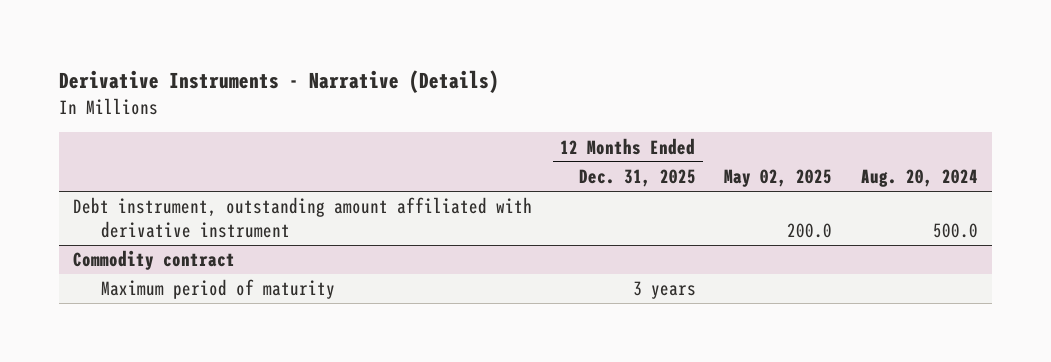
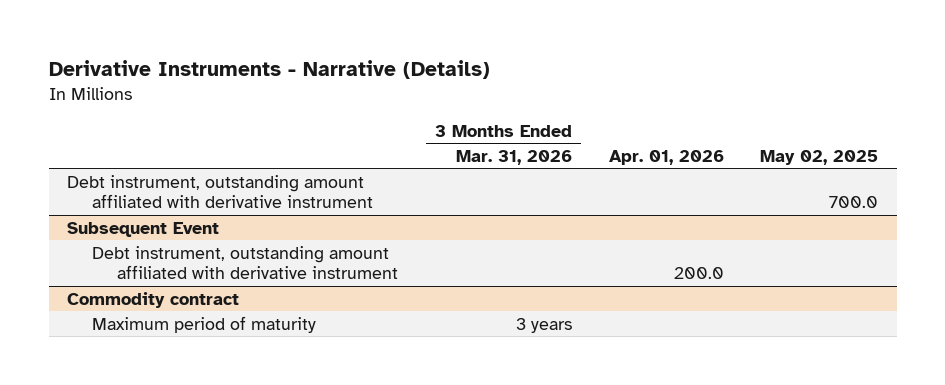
- | 12 Months Ended Dec. 31, 2025 | May 02, 2025 | Aug. 20, 2024
+ | 3 Months Ended Mar. 31, 2026 | Apr. 01, 2026 | May 02, 2025
- Debt instrument, outstanding amount affiliated with derivative instrument | | 200.0 | 500.0
+ Debt instrument, outstanding amount affiliated with derivative instrument | | | 700.0
+ Subsequent Event
+ Debt instrument, outstanding amount affiliated with derivative instrument | | 200.0 |

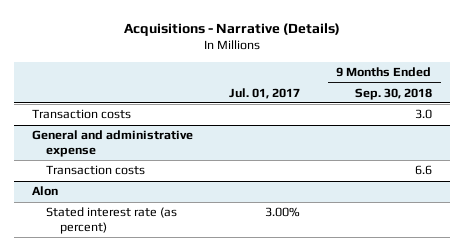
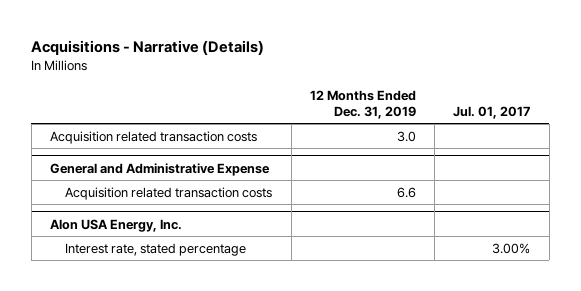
- | Jul. 01, 2017 | 9 Months Ended Sep. 30, 2018
+ | 12 Months Ended Dec. 31, 2019 | Jul. 01, 2017
- Transaction costs | | 3.0
- General and administrative expense
- Transaction costs | | 6.6
- Alon
- Stated interest rate (as percent) | 3.00% |
+ Acquisition related transaction costs | 3.0 |
+ General and Administrative Expense
+ Acquisition related transaction costs | 6.6 |
+ Alon USA Energy, Inc.
+ Interest rate, stated percentage | | 3.00%

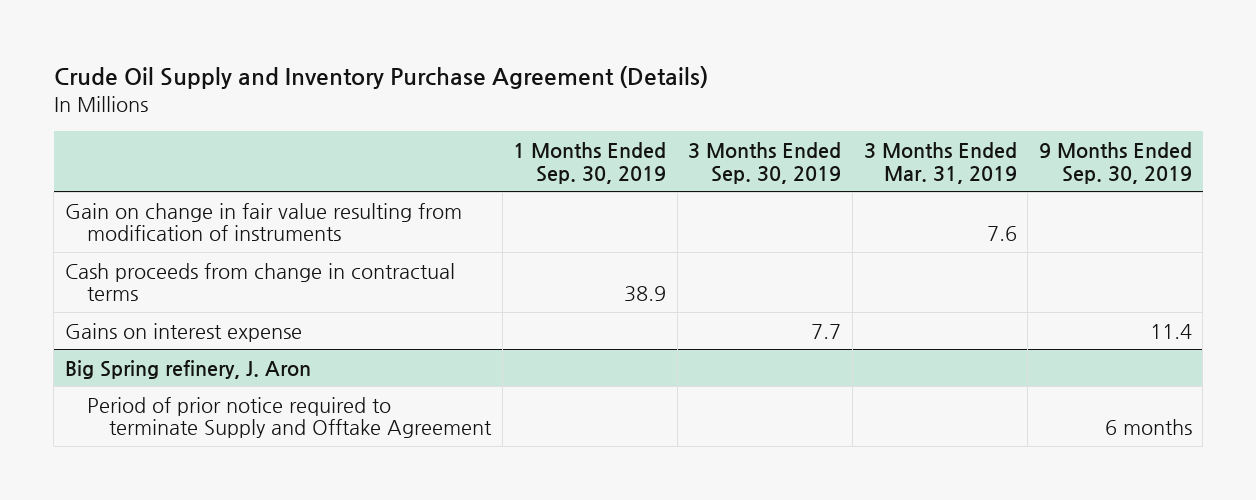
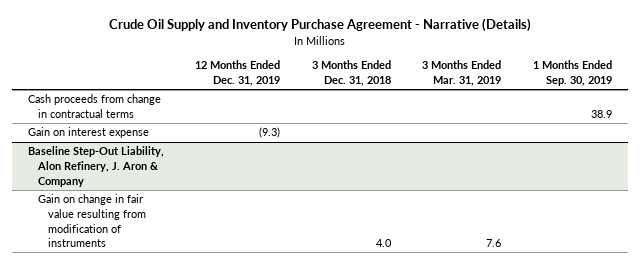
- Crude Oil Supply and Inventory Purchase Agreement (Details)
+ Crude Oil Supply and Inventory Purchase Agreement - Narrative (Details)
- | 1 Months Ended Sep. 30, 2019 | 3 Months Ended Sep. 30, 2019 | 3 Months Ended Mar. 31, 2019 | 9 Months Ended Sep. 30, 2019
+ | 12 Months Ended Dec. 31, 2019 | 3 Months Ended Dec. 31, 2018 | 3 Months Ended Mar. 31, 2019 | 1 Months Ended Sep. 30, 2019
- Gain on change in fair value resulting from modification of instruments | | | 7.6 |
- Gains on interest expense | | 7.7 | | 11.4
- Big Spring refinery, J. Aron
- Period of prior notice required to terminate Supply and Offtake Agreement | | | | 6 months
+ Gain on interest expense | (9.3) | | |
+ Baseline Step-Out Liability, Alon Refinery, J. Aron & Company
+ Gain on change in fair value resulting from modification of instruments | | 4.0 | 7.6 |

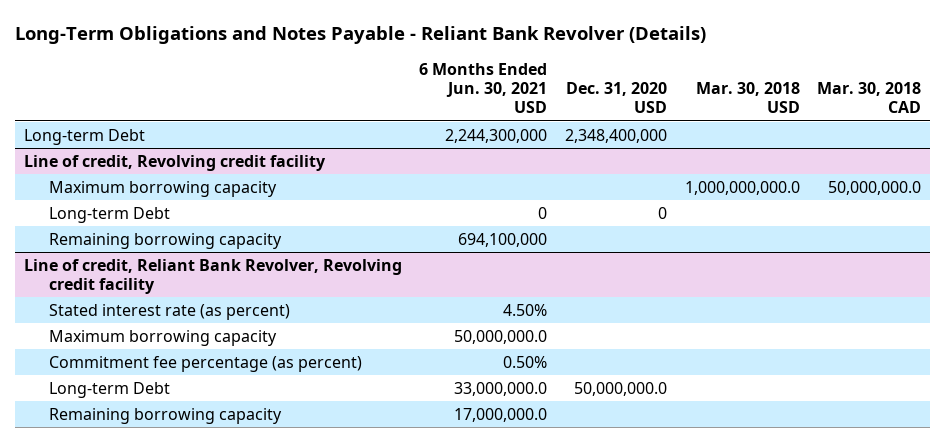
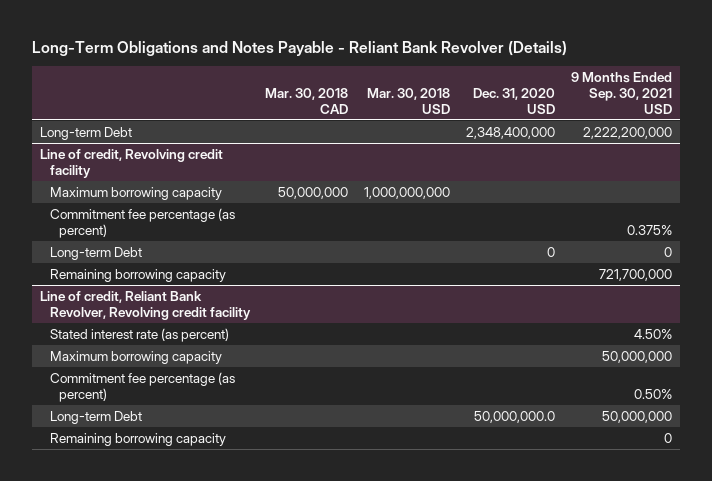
- | 6 Months Ended Jun. 30, 2021 USD | Dec. 31, 2020 USD | Mar. 30, 2018 USD | Mar. 30, 2018 CAD
+ | Mar. 30, 2018 CAD | Mar. 30, 2018 USD | Dec. 31, 2020 USD | 9 Months Ended Sep. 30, 2021 USD
@ Line of credit, Revolving credit facility
- Maximum borrowing capacity | | | 1,000,000,000.0 | 50,000,000.0
+ Maximum borrowing capacity | 50,000,000 | 1,000,000,000 | |
+ Commitment fee percentage (as percent) | | | | 0.375%

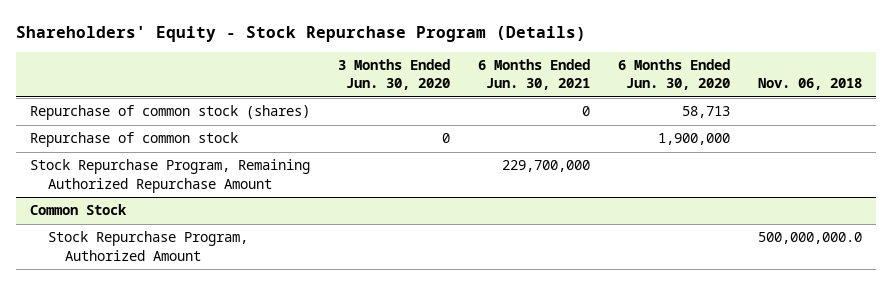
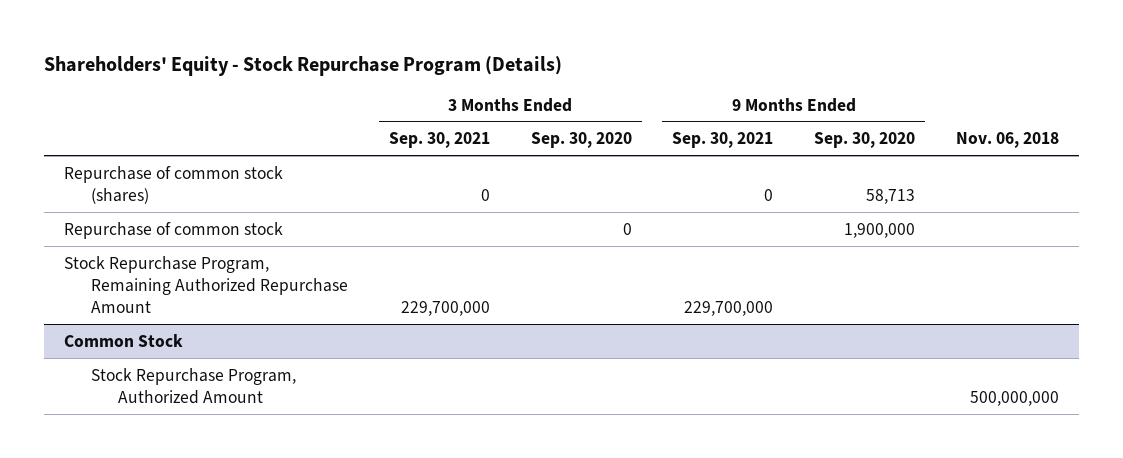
- | 3 Months Ended Jun. 30, 2020 | 6 Months Ended Jun. 30, 2021 | 6 Months Ended Jun. 30, 2020 | Nov. 06, 2018
+ | 3 Months Ended Sep. 30, 2021 | 3 Months Ended Sep. 30, 2020 | 9 Months Ended Sep. 30, 2021 | 9 Months Ended Sep. 30, 2020 | Nov. 06, 2018
@ Common Stock
- Stock Repurchase Program, Authorized Amount | | | | 500,000,000.0
+ Stock Repurchase Program, Authorized Amount | | | | | 500,000,000

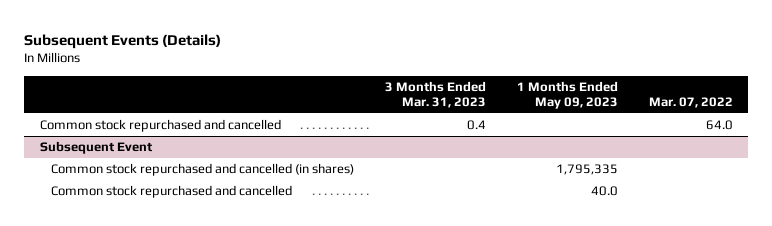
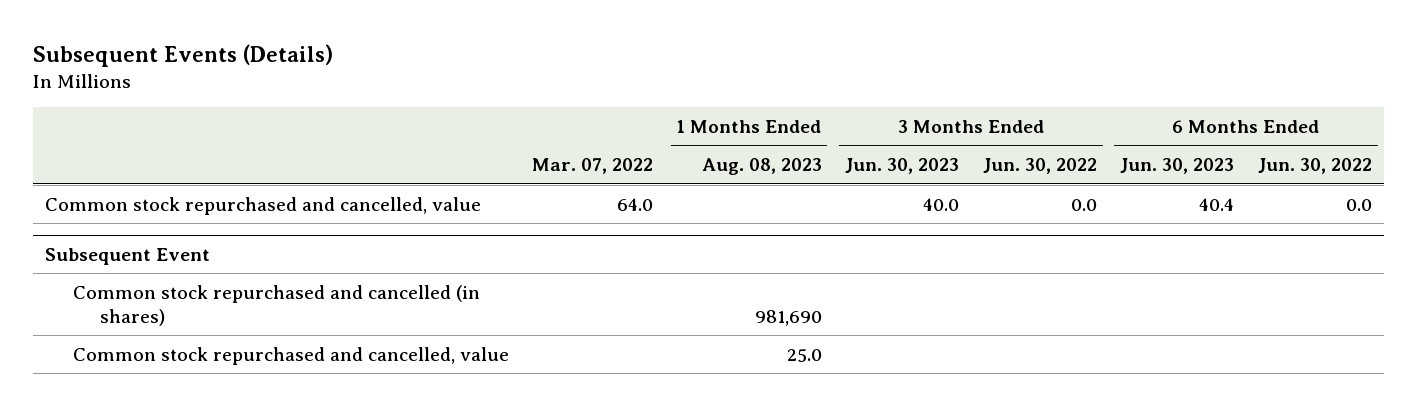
- | 3 Months Ended Mar. 31, 2023 | 1 Months Ended May 09, 2023 | Mar. 07, 2022
+ | Mar. 07, 2022 | 1 Months Ended Aug. 08, 2023 | 3 Months Ended Jun. 30, 2023 | 3 Months Ended Jun. 30, 2022 | 6 Months Ended Jun. 30, 2023 | 6 Months Ended Jun. 30, 2022
- Common stock repurchased and cancelled | 0.4 | | 64.0
+ Common stock repurchased and cancelled, value | 64.0 | | 40.0 | 0.0 | 40.4 | 0.0
@ Subsequent Event
- Common stock repurchased and cancelled | | 40.0 |
+ Common stock repurchased and cancelled, value | | 25.0 | | | |

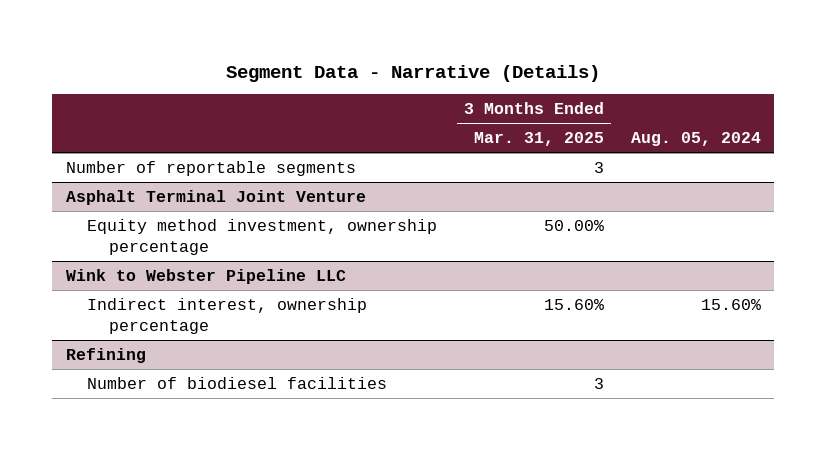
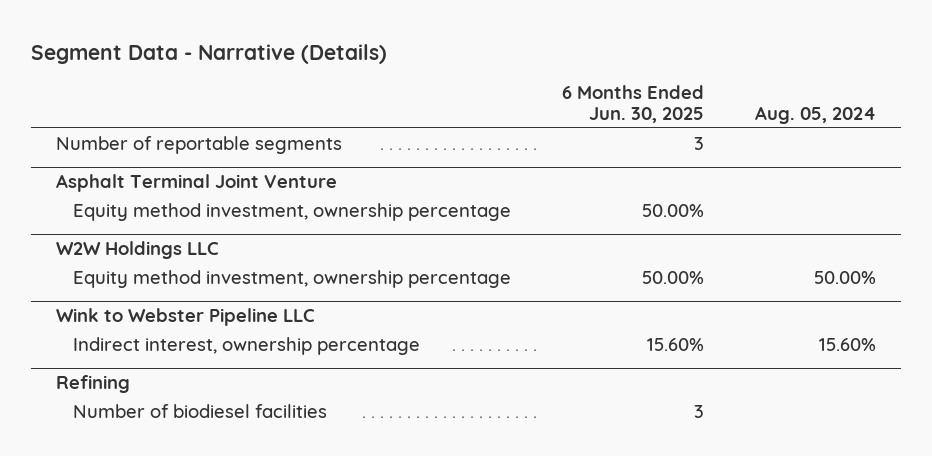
- | 3 Months Ended Mar. 31, 2025 | Aug. 05, 2024
+ | 6 Months Ended Jun. 30, 2025 | Aug. 05, 2024
+ W2W Holdings LLC
+ Equity method investment, ownership percentage | 50.00% | 50.00%

